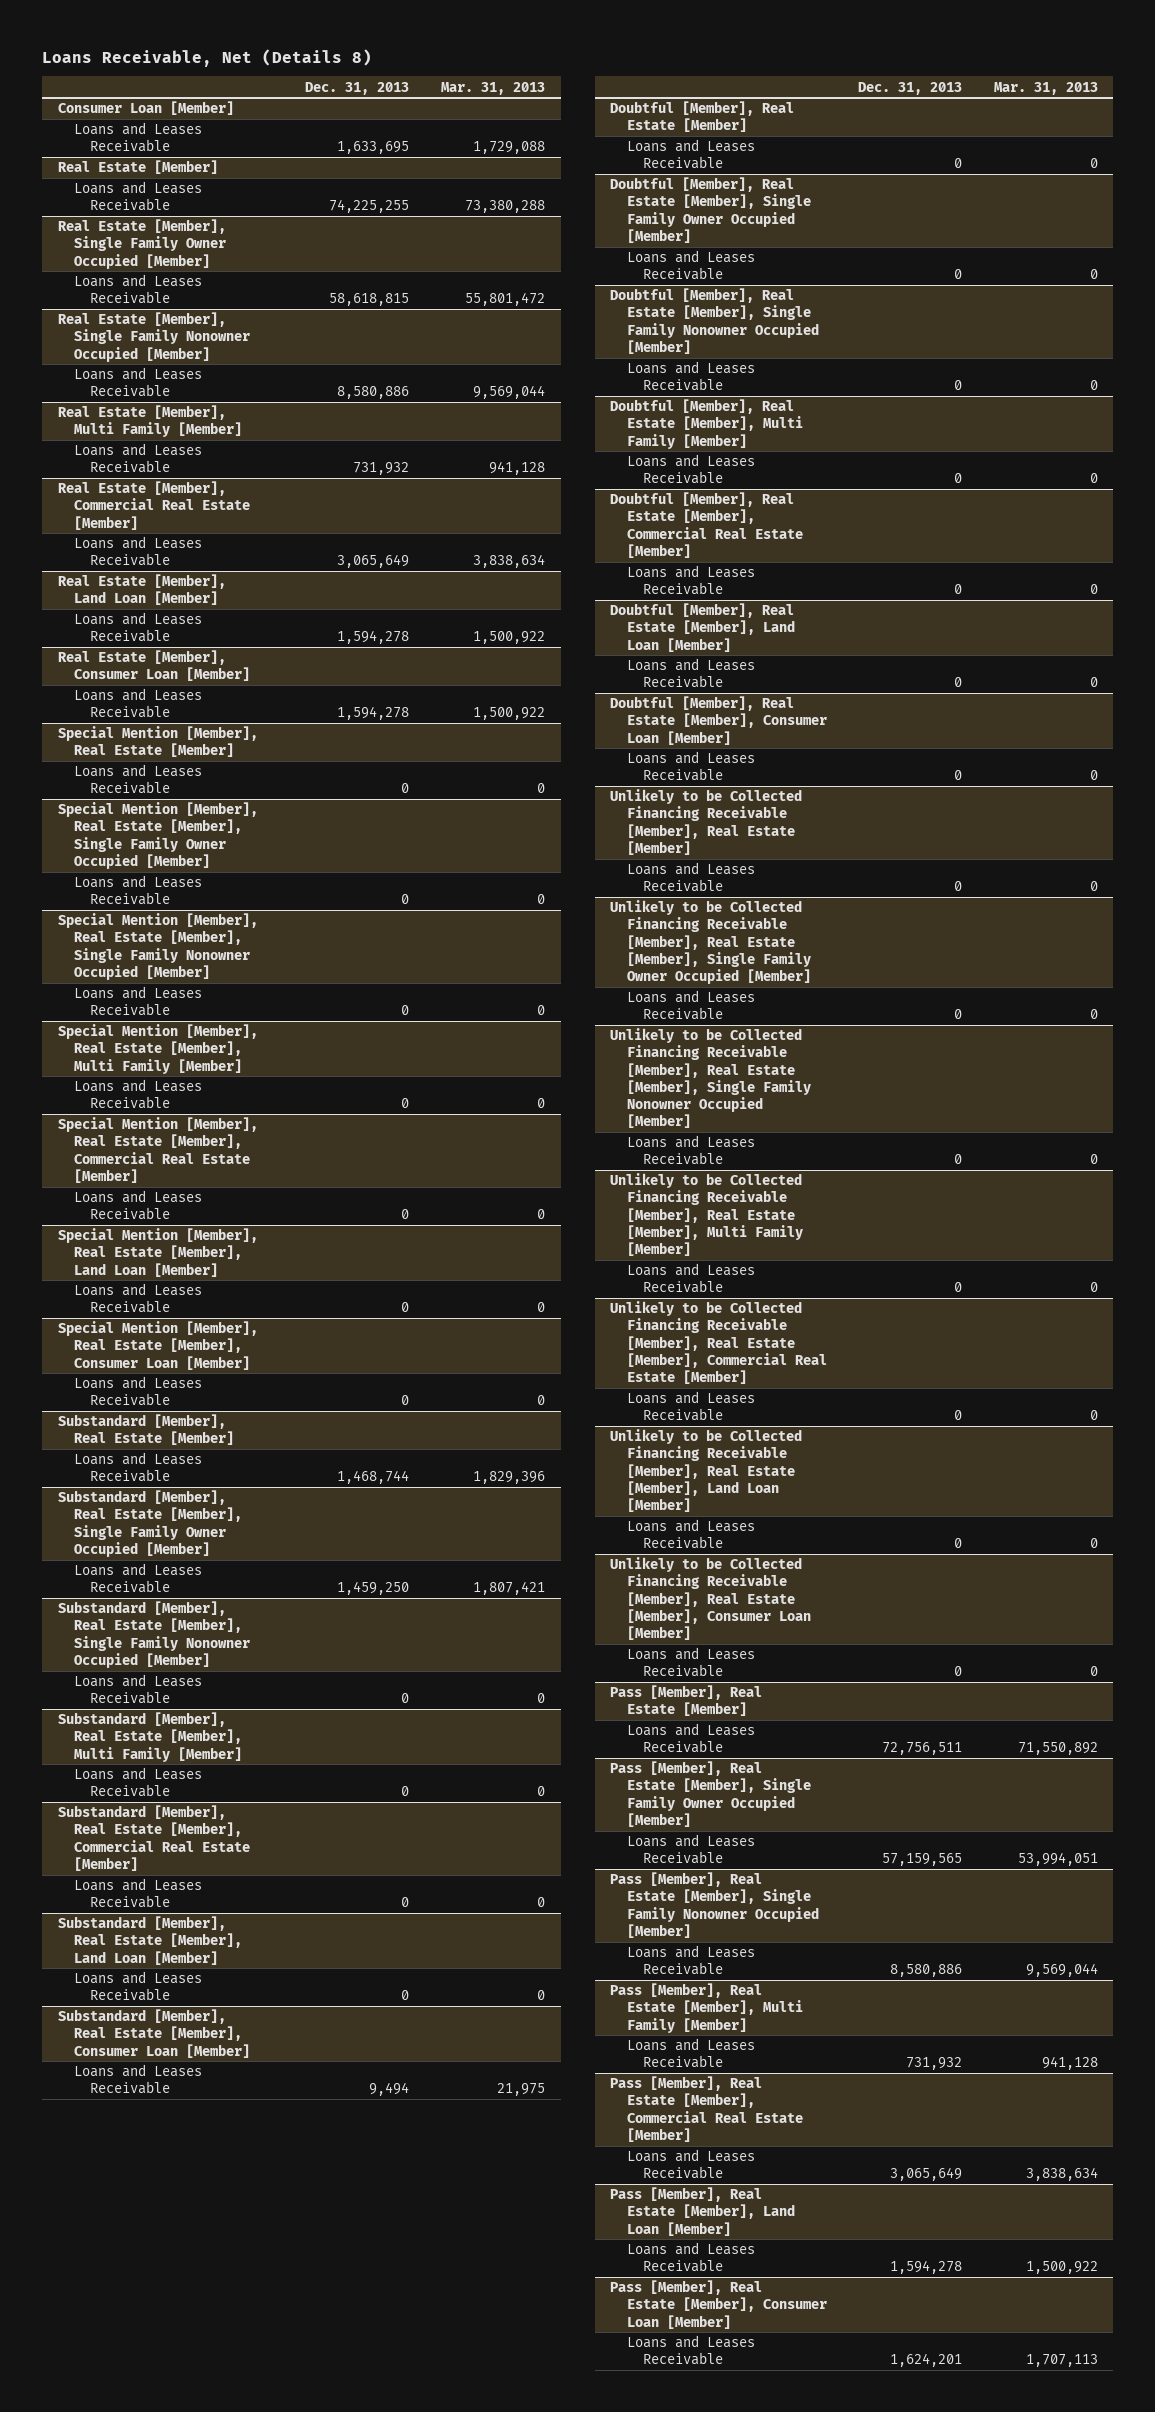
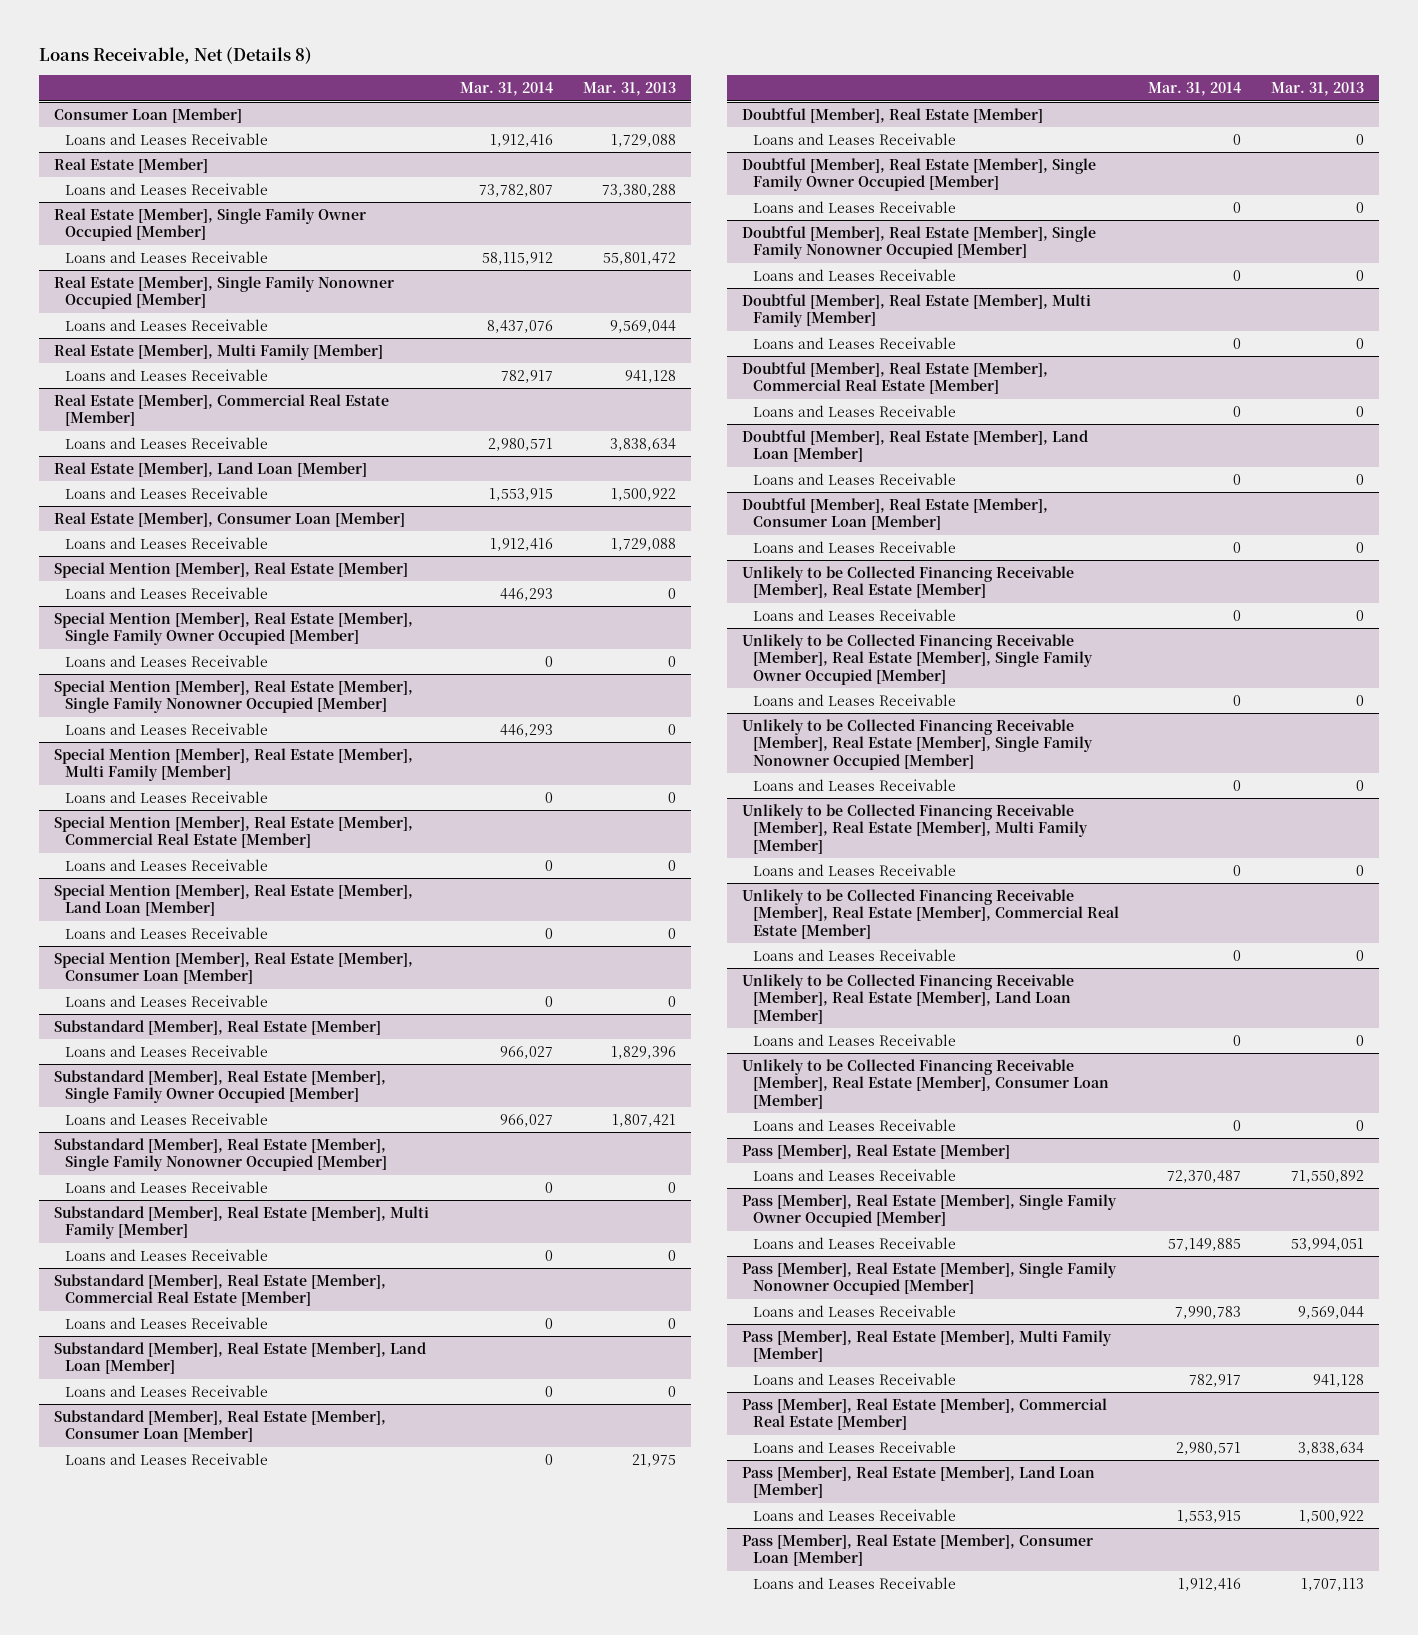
- | Dec. 31, 2013 | Mar. 31, 2013
+ | Mar. 31, 2014 | Mar. 31, 2013
@ Real Estate [Member], Consumer Loan [Member]
- Loans and Leases Receivable | 1,594,278 | 1,500,922
+ Loans and Leases Receivable | 1,912,416 | 1,729,088

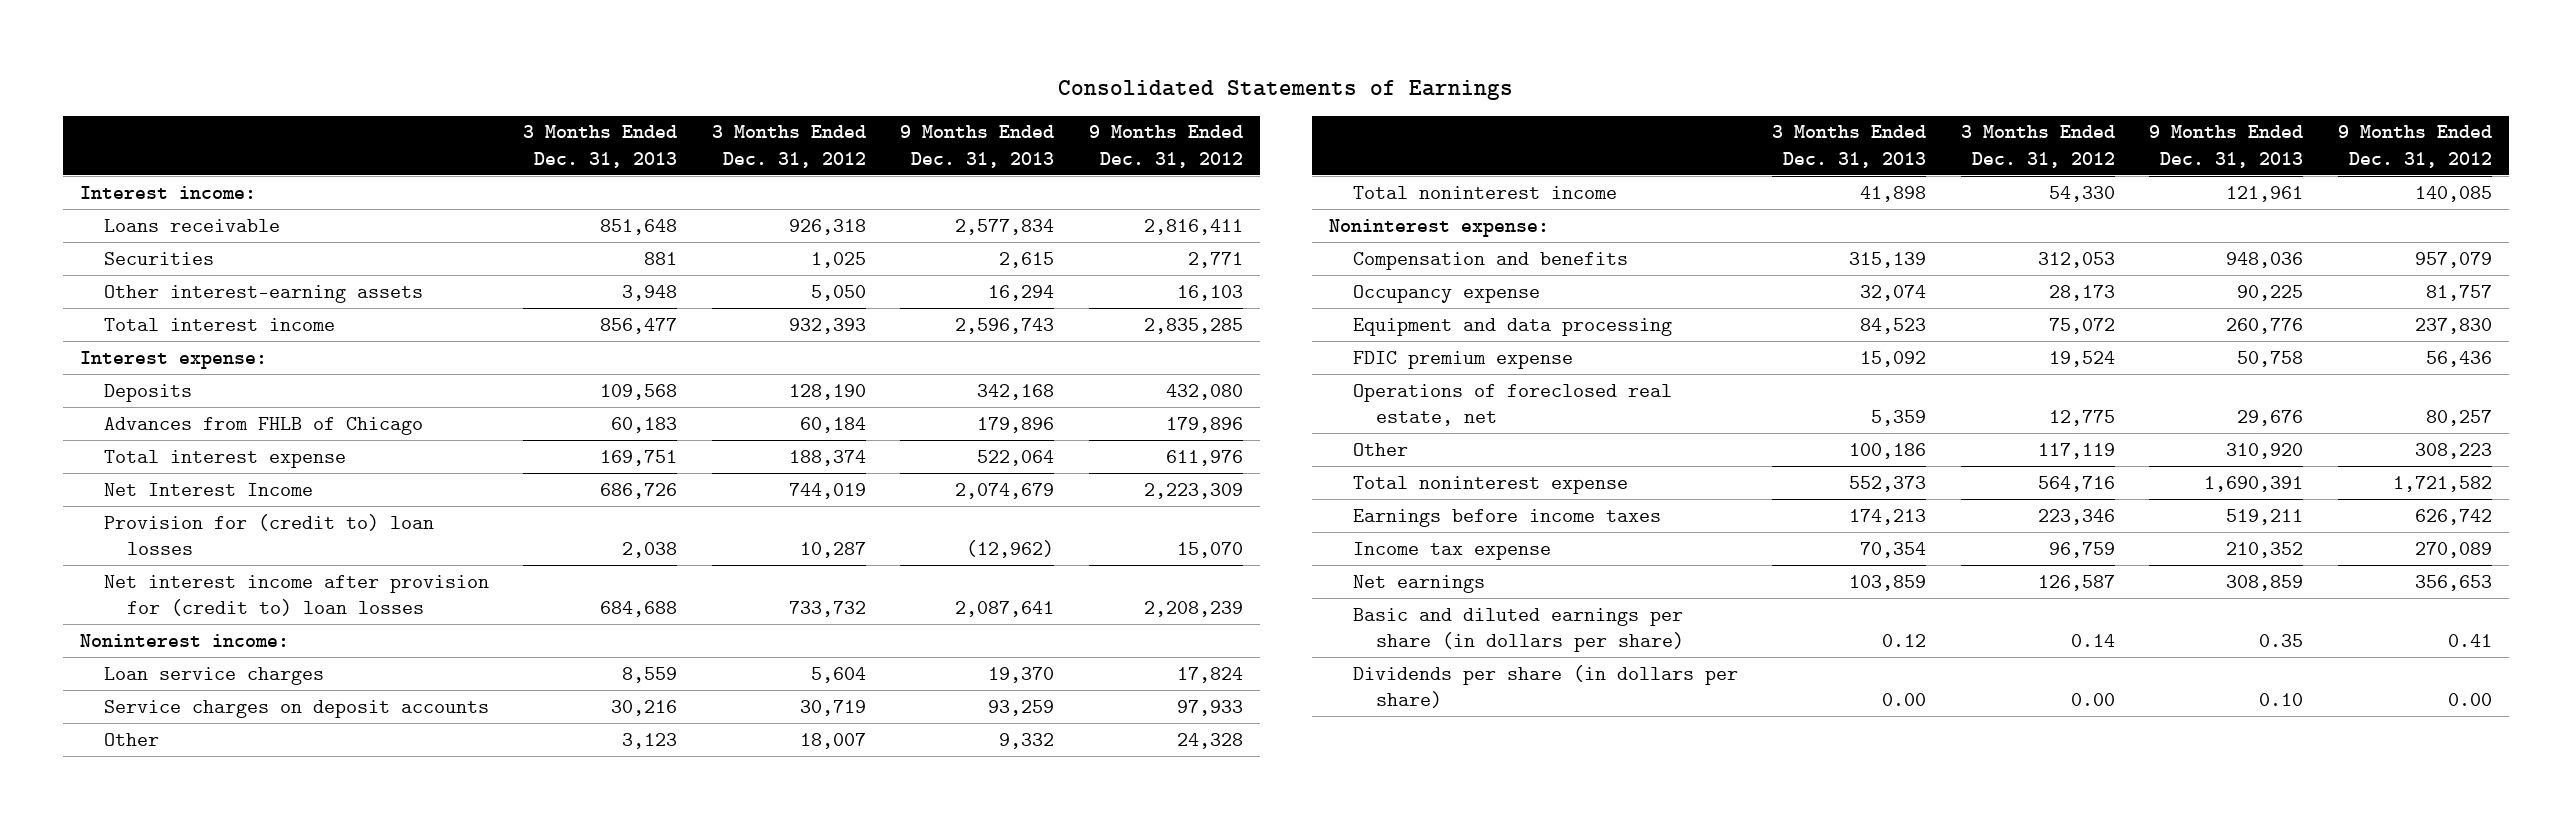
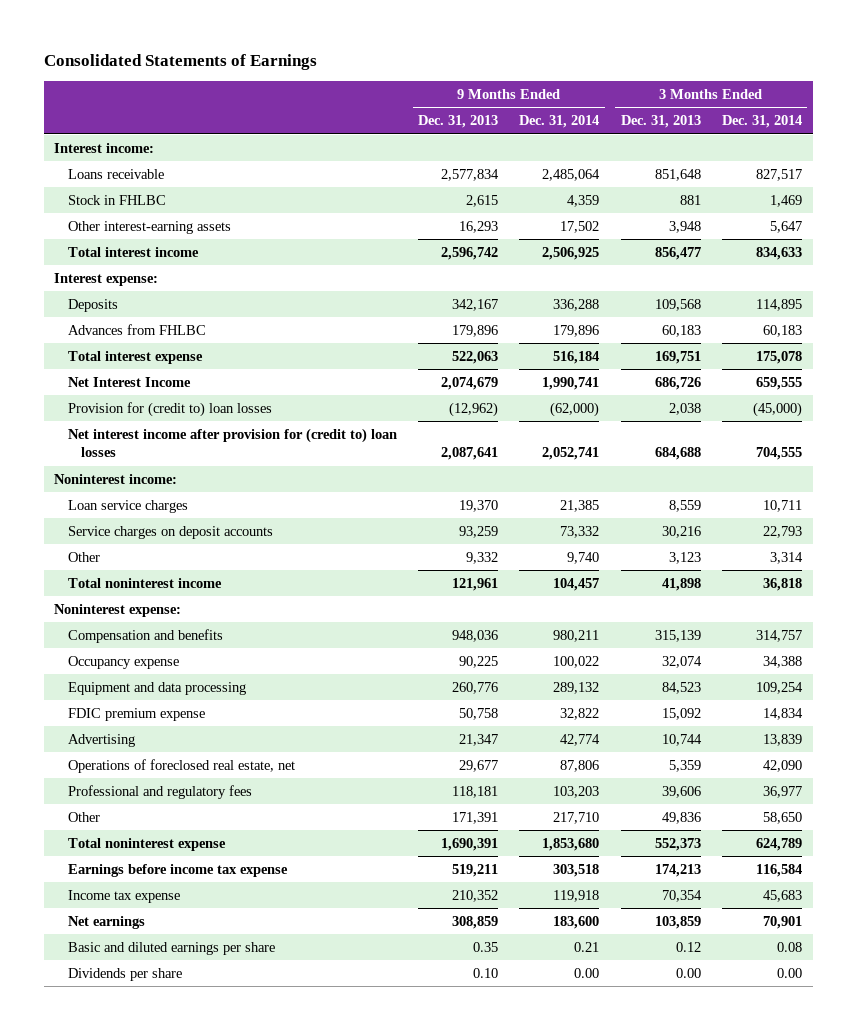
- | 3 Months Ended Dec. 31, 2013 | 3 Months Ended Dec. 31, 2012 | 9 Months Ended Dec. 31, 2013 | 9 Months Ended Dec. 31, 2012
+ | 9 Months Ended Dec. 31, 2013 | 9 Months Ended Dec. 31, 2014 | 3 Months Ended Dec. 31, 2013 | 3 Months Ended Dec. 31, 2014
- Securities | 881 | 1,025 | 2,615 | 2,771
- Other interest-earning assets | 3,948 | 5,050 | 16,294 | 16,103
- Total interest income | 856,477 | 932,393 | 2,596,743 | 2,835,285
+ Stock in FHLBC | 2,615 | 4,359 | 881 | 1,469
+ Other interest-earning assets | 16,293 | 17,502 | 3,948 | 5,647
+ Total interest income | 2,596,742 | 2,506,925 | 856,477 | 834,633
- Deposits | 109,568 | 128,190 | 342,168 | 432,080
- Advances from FHLB of Chicago | 60,183 | 60,184 | 179,896 | 179,896
- Total interest expense | 169,751 | 188,374 | 522,064 | 611,976
+ Deposits | 342,167 | 336,288 | 109,568 | 114,895
+ Advances from FHLBC | 179,896 | 179,896 | 60,183 | 60,183
+ Total interest expense | 522,063 | 516,184 | 169,751 | 175,078
- Operations of foreclosed real estate, net | 5,359 | 12,775 | 29,676 | 80,257
- Other | 100,186 | 117,119 | 310,920 | 308,223
+ Advertising | 21,347 | 42,774 | 10,744 | 13,839
+ Operations of foreclosed real estate, net | 29,677 | 87,806 | 5,359 | 42,090
+ Professional and regulatory fees | 118,181 | 103,203 | 39,606 | 36,977
+ Other | 171,391 | 217,710 | 49,836 | 58,650
- Earnings before income taxes | 174,213 | 223,346 | 519,211 | 626,742
+ Earnings before income tax expense | 519,211 | 303,518 | 174,213 | 116,584
- Basic and diluted earnings per share (in dollars per share) | 0.12 | 0.14 | 0.35 | 0.41
- Dividends per share (in dollars per share) | 0.00 | 0.00 | 0.10 | 0.00
+ Basic and diluted earnings per share | 0.35 | 0.21 | 0.12 | 0.08
+ Dividends per share | 0.10 | 0.00 | 0.00 | 0.00

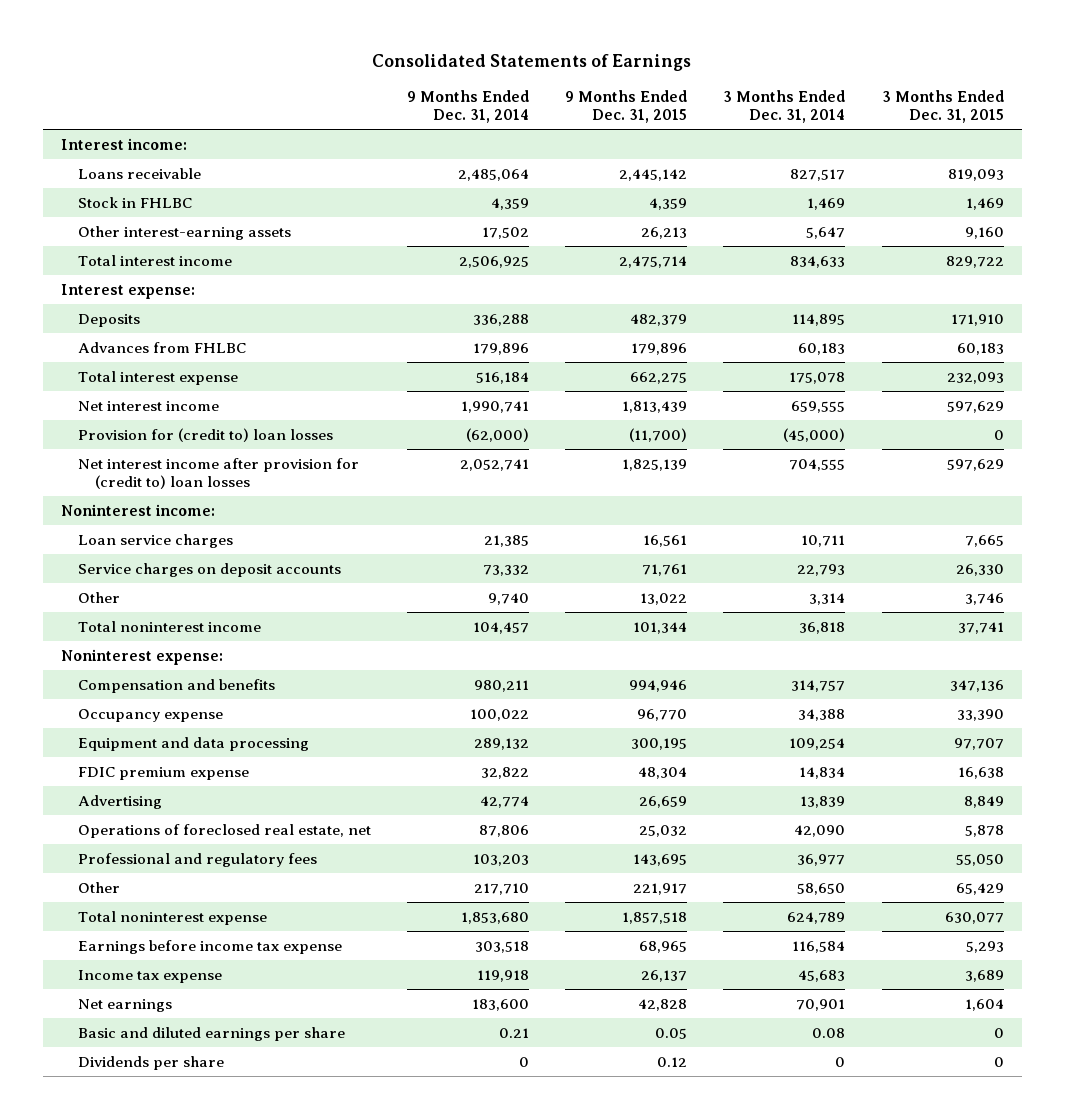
- | 9 Months Ended Dec. 31, 2013 | 9 Months Ended Dec. 31, 2014 | 3 Months Ended Dec. 31, 2013 | 3 Months Ended Dec. 31, 2014
+ | 9 Months Ended Dec. 31, 2014 | 9 Months Ended Dec. 31, 2015 | 3 Months Ended Dec. 31, 2014 | 3 Months Ended Dec. 31, 2015
- Net Interest Income | 2,074,679 | 1,990,741 | 686,726 | 659,555
+ Net interest income | 1,990,741 | 1,813,439 | 659,555 | 597,629
- Dividends per share | 0.10 | 0.00 | 0.00 | 0.00
+ Dividends per share | 0 | 0.12 | 0 | 0

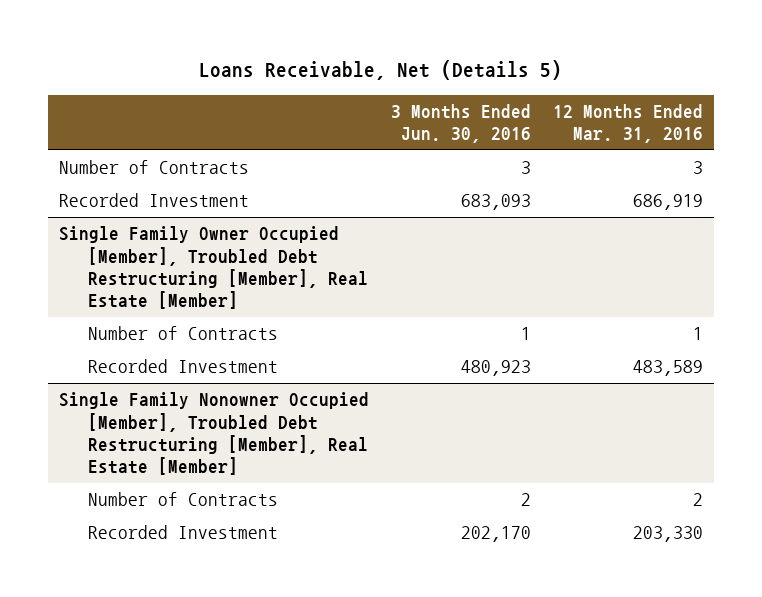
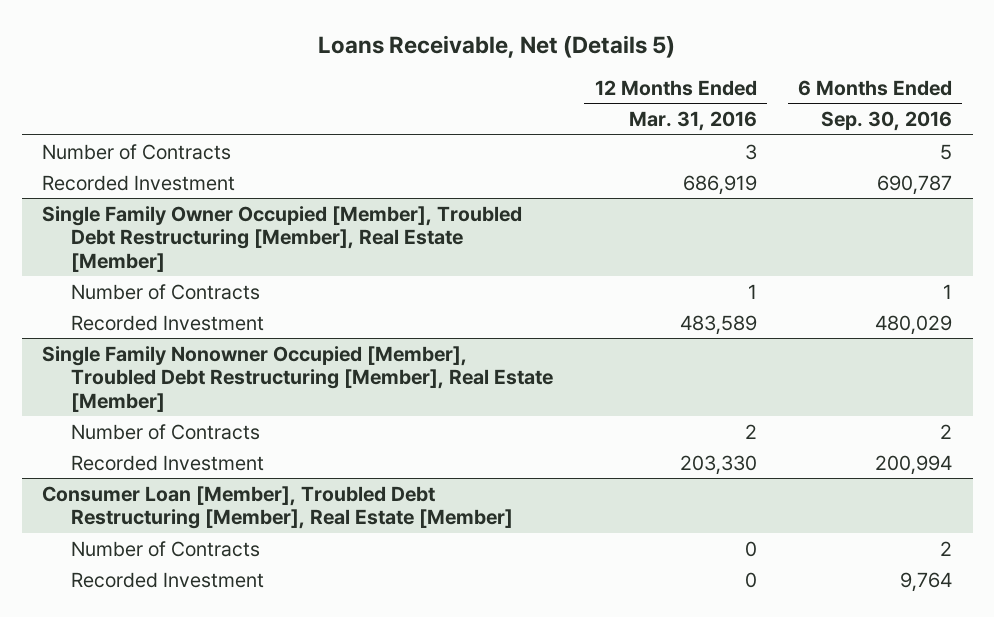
- | 3 Months Ended Jun. 30, 2016 | 12 Months Ended Mar. 31, 2016
+ | 12 Months Ended Mar. 31, 2016 | 6 Months Ended Sep. 30, 2016
+ Consumer Loan [Member], Troubled Debt Restructuring [Member], Real Estate [Member]
+ Number of Contracts | 0 | 2
+ Recorded Investment | 0 | 9,764

